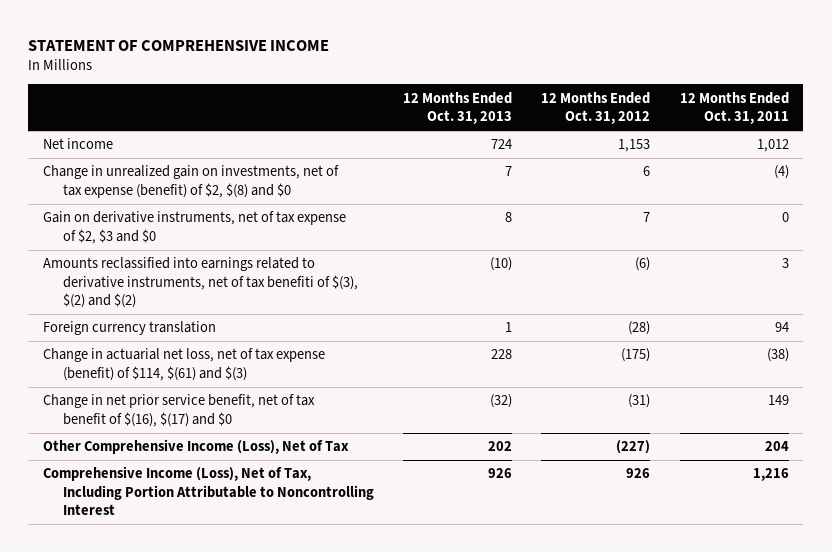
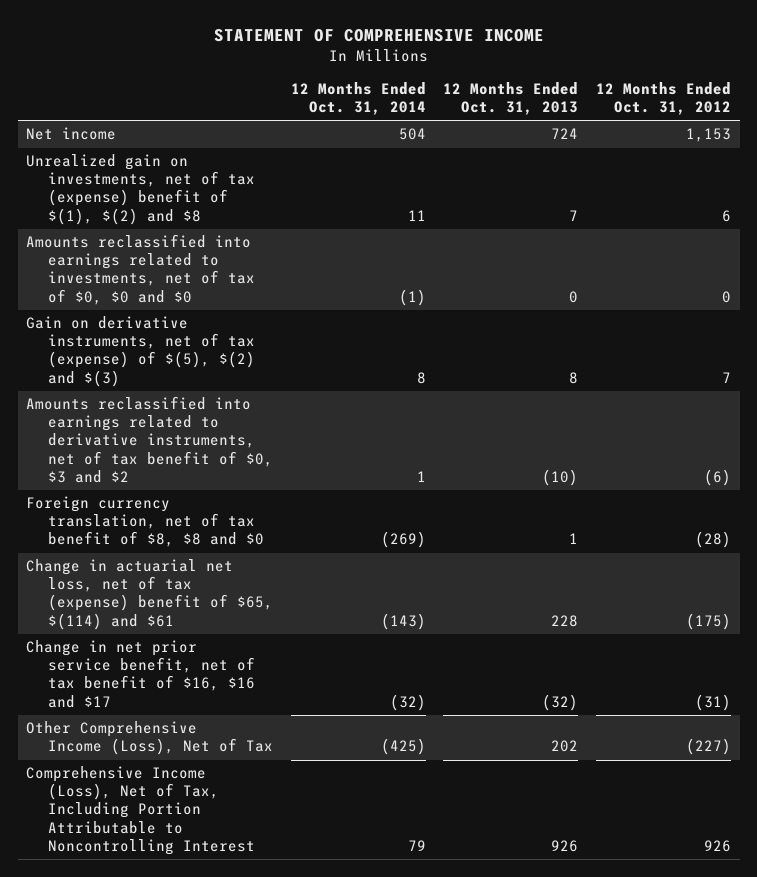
- | 12 Months Ended Oct. 31, 2013 | 12 Months Ended Oct. 31, 2012 | 12 Months Ended Oct. 31, 2011
+ | 12 Months Ended Oct. 31, 2014 | 12 Months Ended Oct. 31, 2013 | 12 Months Ended Oct. 31, 2012
- Change in unrealized gain on investments, net of tax expense (benefit) of $2, $(8) and $0 | 7 | 6 | (4)
- Gain on derivative instruments, net of tax expense of $2, $3 and $0 | 8 | 7 | 0
- Amounts reclassified into earnings related to derivative instruments, net of tax benefiti of $(3), $(2) and $(2) | (10) | (6) | 3
- Foreign currency translation | 1 | (28) | 94
- Change in actuarial net loss, net of tax expense (benefit) of $114, $(61) and $(3) | 228 | (175) | (38)
- Change in net prior service benefit, net of tax benefit of $(16), $(17) and $0 | (32) | (31) | 149
+ Unrealized gain on investments, net of tax (expense) benefit of $(1), $(2) and $8 | 11 | 7 | 6
+ Amounts reclassified into earnings related to investments, net of tax of $0, $0 and $0 | (1) | 0 | 0
+ Gain on derivative instruments, net of tax (expense) of $(5), $(2) and $(3) | 8 | 8 | 7
+ Amounts reclassified into earnings related to derivative instruments, net of tax benefit of $0, $3 and $2 | 1 | (10) | (6)
+ Foreign currency translation, net of tax benefit of $8, $8 and $0 | (269) | 1 | (28)
+ Change in actuarial net loss, net of tax (expense) benefit of $65, $(114) and $61 | (143) | 228 | (175)
+ Change in net prior service benefit, net of tax benefit of $16, $16 and $17 | (32) | (32) | (31)

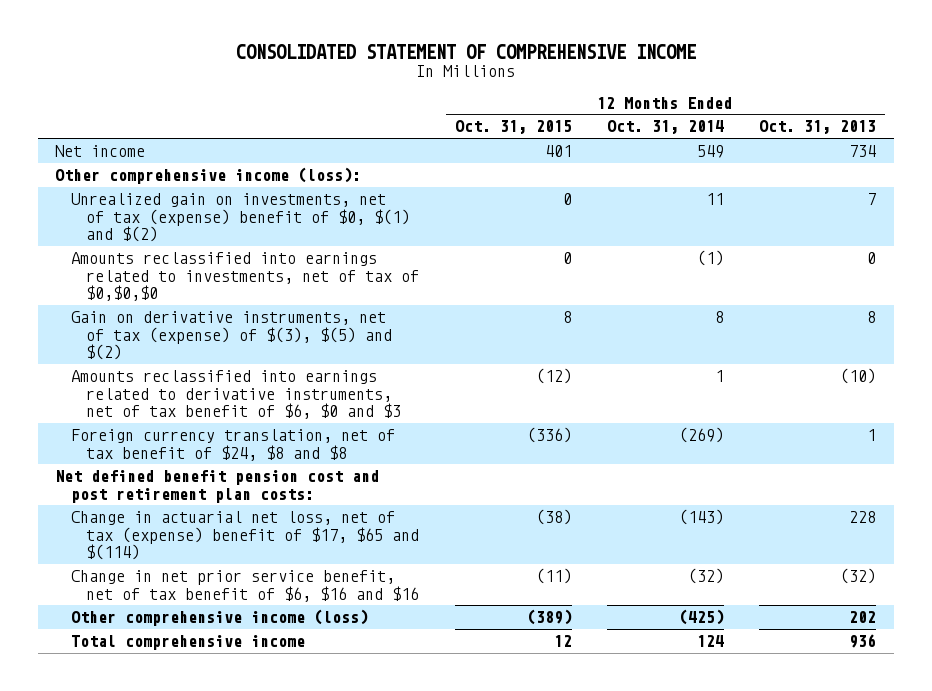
- STATEMENT OF COMPREHENSIVE INCOME
+ CONSOLIDATED STATEMENT OF COMPREHENSIVE INCOME
- | 12 Months Ended Oct. 31, 2014 | 12 Months Ended Oct. 31, 2013 | 12 Months Ended Oct. 31, 2012
+ | 12 Months Ended Oct. 31, 2015 | 12 Months Ended Oct. 31, 2014 | 12 Months Ended Oct. 31, 2013
- Net income | 504 | 724 | 1,153
- Unrealized gain on investments, net of tax (expense) benefit of $(1), $(2) and $8 | 11 | 7 | 6
- Amounts reclassified into earnings related to investments, net of tax of $0, $0 and $0 | (1) | 0 | 0
- Gain on derivative instruments, net of tax (expense) of $(5), $(2) and $(3) | 8 | 8 | 7
- Amounts reclassified into earnings related to derivative instruments, net of tax benefit of $0, $3 and $2 | 1 | (10) | (6)
- Foreign currency translation, net of tax benefit of $8, $8 and $0 | (269) | 1 | (28)
- Change in actuarial net loss, net of tax (expense) benefit of $65, $(114) and $61 | (143) | 228 | (175)
- Change in net prior service benefit, net of tax benefit of $16, $16 and $17 | (32) | (32) | (31)
- Other Comprehensive Income (Loss), Net of Tax | (425) | 202 | (227)
- Comprehensive Income (Loss), Net of Tax, Including Portion Attributable to Noncontrolling Interest | 79 | 926 | 926
+ Net income | 401 | 549 | 734
+ Other comprehensive income (loss):
+ Unrealized gain on investments, net of tax (expense) benefit of $0, $(1) and $(2) | 0 | 11 | 7
+ Amounts reclassified into earnings related to investments, net of tax of $0,$0,$0 | 0 | (1) | 0
+ Gain on derivative instruments, net of tax (expense) of $(3), $(5) and $(2) | 8 | 8 | 8
+ Amounts reclassified into earnings related to derivative instruments, net of tax benefit of $6, $0 and $3 | (12) | 1 | (10)
+ Foreign currency translation, net of tax benefit of $24, $8 and $8 | (336) | (269) | 1
+ Net defined benefit pension cost and post retirement plan costs:
+ Change in actuarial net loss, net of tax (expense) benefit of $17, $65 and $(114) | (38) | (143) | 228
+ Change in net prior service benefit, net of tax benefit of $6, $16 and $16 | (11) | (32) | (32)
+ Other comprehensive income (loss) | (389) | (425) | 202
+ Total comprehensive income | 12 | 124 | 936

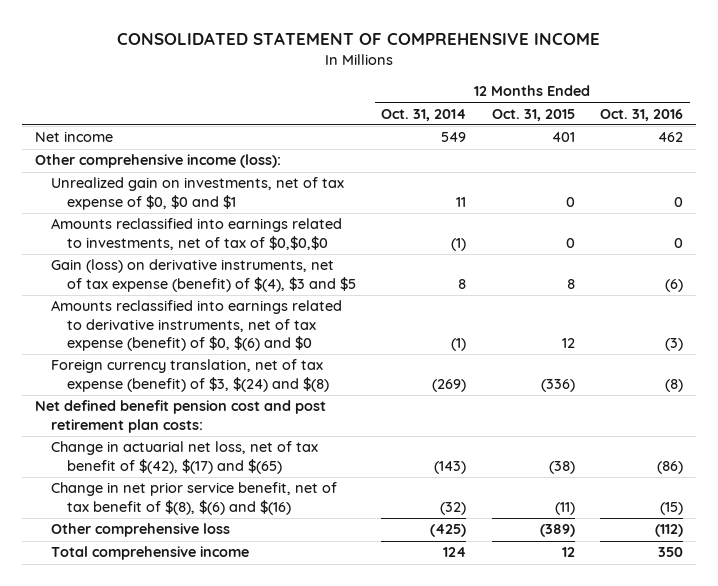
- | 12 Months Ended Oct. 31, 2015 | 12 Months Ended Oct. 31, 2014 | 12 Months Ended Oct. 31, 2013
+ | 12 Months Ended Oct. 31, 2014 | 12 Months Ended Oct. 31, 2015 | 12 Months Ended Oct. 31, 2016
- Unrealized gain on investments, net of tax (expense) benefit of $0, $(1) and $(2) | 0 | 11 | 7
+ Unrealized gain on investments, net of tax expense of $0, $0 and $1 | 11 | 0 | 0
- Gain on derivative instruments, net of tax (expense) of $(3), $(5) and $(2) | 8 | 8 | 8
- Amounts reclassified into earnings related to derivative instruments, net of tax benefit of $6, $0 and $3 | (12) | 1 | (10)
- Foreign currency translation, net of tax benefit of $24, $8 and $8 | (336) | (269) | 1
+ Gain (loss) on derivative instruments, net of tax expense (benefit) of $(4), $3 and $5 | 8 | 8 | (6)
+ Amounts reclassified into earnings related to derivative instruments, net of tax expense (benefit) of $0, $(6) and $0 | (1) | 12 | (3)
+ Foreign currency translation, net of tax expense (benefit) of $3, $(24) and $(8) | (269) | (336) | (8)
- Change in actuarial net loss, net of tax (expense) benefit of $17, $65 and $(114) | (38) | (143) | 228
- Change in net prior service benefit, net of tax benefit of $6, $16 and $16 | (11) | (32) | (32)
- Other comprehensive income (loss) | (389) | (425) | 202
+ Change in actuarial net loss, net of tax benefit of $(42), $(17) and $(65) | (143) | (38) | (86)
+ Change in net prior service benefit, net of tax benefit of $(8), $(6) and $(16) | (32) | (11) | (15)
+ Other comprehensive loss | (425) | (389) | (112)

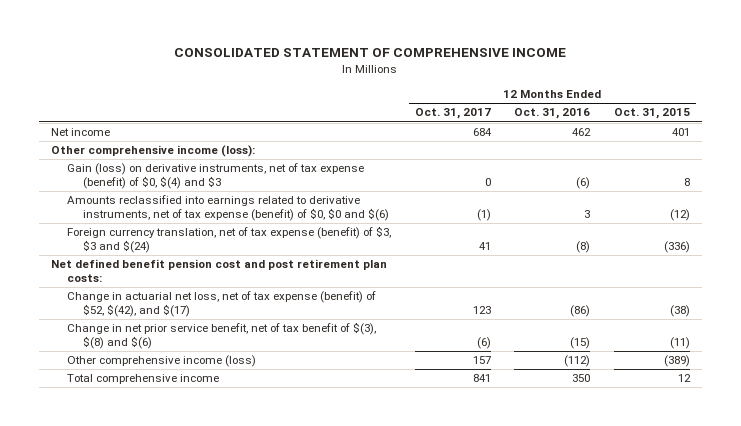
- | 12 Months Ended Oct. 31, 2014 | 12 Months Ended Oct. 31, 2015 | 12 Months Ended Oct. 31, 2016
+ | 12 Months Ended Oct. 31, 2017 | 12 Months Ended Oct. 31, 2016 | 12 Months Ended Oct. 31, 2015
- Unrealized gain on investments, net of tax expense of $0, $0 and $1 | 11 | 0 | 0
- Amounts reclassified into earnings related to investments, net of tax of $0,$0,$0 | (1) | 0 | 0
- Gain (loss) on derivative instruments, net of tax expense (benefit) of $(4), $3 and $5 | 8 | 8 | (6)
- Amounts reclassified into earnings related to derivative instruments, net of tax expense (benefit) of $0, $(6) and $0 | (1) | 12 | (3)
- Foreign currency translation, net of tax expense (benefit) of $3, $(24) and $(8) | (269) | (336) | (8)
+ Gain (loss) on derivative instruments, net of tax expense (benefit) of $0, $(4) and $3 | 0 | (6) | 8
+ Amounts reclassified into earnings related to derivative instruments, net of tax expense (benefit) of $0, $0 and $(6) | (1) | 3 | (12)
+ Foreign currency translation, net of tax expense (benefit) of $3, $3 and $(24) | 41 | (8) | (336)
- Change in actuarial net loss, net of tax benefit of $(42), $(17) and $(65) | (143) | (38) | (86)
- Change in net prior service benefit, net of tax benefit of $(8), $(6) and $(16) | (32) | (11) | (15)
- Other comprehensive loss | (425) | (389) | (112)
+ Change in actuarial net loss, net of tax expense (benefit) of $52, $(42), and $(17) | 123 | (86) | (38)
+ Change in net prior service benefit, net of tax benefit of $(3), $(8) and $(6) | (6) | (15) | (11)
+ Other comprehensive income (loss) | 157 | (112) | (389)

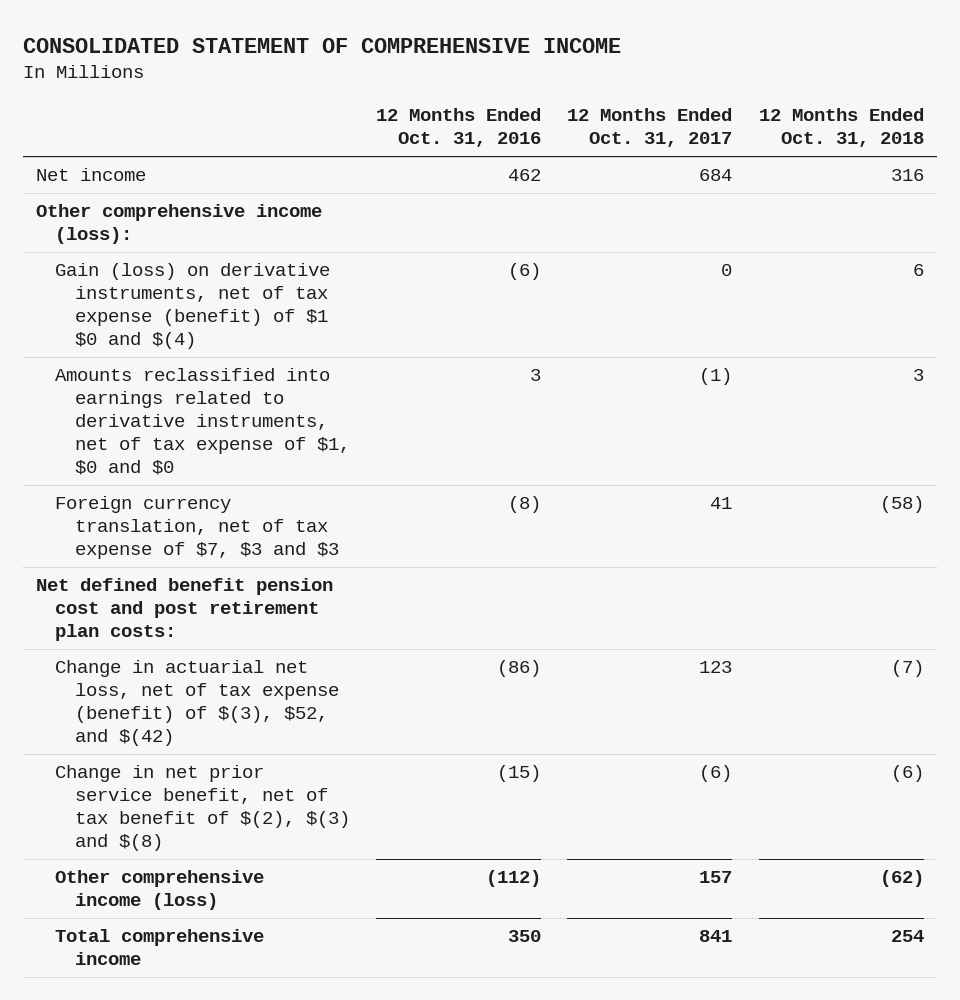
- | 12 Months Ended Oct. 31, 2017 | 12 Months Ended Oct. 31, 2016 | 12 Months Ended Oct. 31, 2015
+ | 12 Months Ended Oct. 31, 2016 | 12 Months Ended Oct. 31, 2017 | 12 Months Ended Oct. 31, 2018
- Gain (loss) on derivative instruments, net of tax expense (benefit) of $0, $(4) and $3 | 0 | (6) | 8
- Amounts reclassified into earnings related to derivative instruments, net of tax expense (benefit) of $0, $0 and $(6) | (1) | 3 | (12)
- Foreign currency translation, net of tax expense (benefit) of $3, $3 and $(24) | 41 | (8) | (336)
+ Gain (loss) on derivative instruments, net of tax expense (benefit) of $1 $0 and $(4) | (6) | 0 | 6
+ Amounts reclassified into earnings related to derivative instruments, net of tax expense of $1, $0 and $0 | 3 | (1) | 3
+ Foreign currency translation, net of tax expense of $7, $3 and $3 | (8) | 41 | (58)
- Change in actuarial net loss, net of tax expense (benefit) of $52, $(42), and $(17) | 123 | (86) | (38)
- Change in net prior service benefit, net of tax benefit of $(3), $(8) and $(6) | (6) | (15) | (11)
+ Change in actuarial net loss, net of tax expense (benefit) of $(3), $52, and $(42) | (86) | 123 | (7)
+ Change in net prior service benefit, net of tax benefit of $(2), $(3) and $(8) | (15) | (6) | (6)

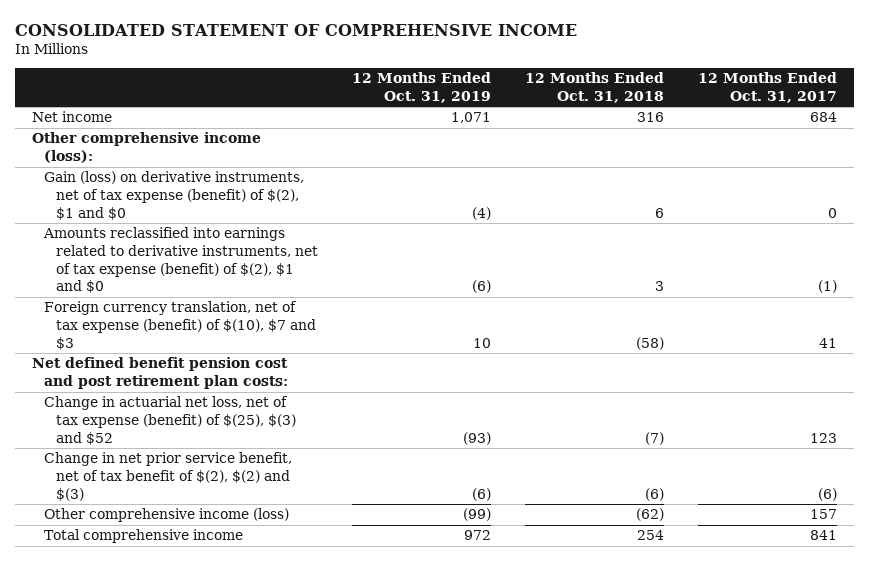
- | 12 Months Ended Oct. 31, 2016 | 12 Months Ended Oct. 31, 2017 | 12 Months Ended Oct. 31, 2018
+ | 12 Months Ended Oct. 31, 2019 | 12 Months Ended Oct. 31, 2018 | 12 Months Ended Oct. 31, 2017
- Gain (loss) on derivative instruments, net of tax expense (benefit) of $1 $0 and $(4) | (6) | 0 | 6
- Amounts reclassified into earnings related to derivative instruments, net of tax expense of $1, $0 and $0 | 3 | (1) | 3
- Foreign currency translation, net of tax expense of $7, $3 and $3 | (8) | 41 | (58)
+ Gain (loss) on derivative instruments, net of tax expense (benefit) of $(2), $1 and $0 | (4) | 6 | 0
+ Amounts reclassified into earnings related to derivative instruments, net of tax expense (benefit) of $(2), $1 and $0 | (6) | 3 | (1)
+ Foreign currency translation, net of tax expense (benefit) of $(10), $7 and $3 | 10 | (58) | 41
- Change in actuarial net loss, net of tax expense (benefit) of $(3), $52, and $(42) | (86) | 123 | (7)
- Change in net prior service benefit, net of tax benefit of $(2), $(3) and $(8) | (15) | (6) | (6)
+ Change in actuarial net loss, net of tax expense (benefit) of $(25), $(3) and $52 | (93) | (7) | 123
+ Change in net prior service benefit, net of tax benefit of $(2), $(2) and $(3) | (6) | (6) | (6)

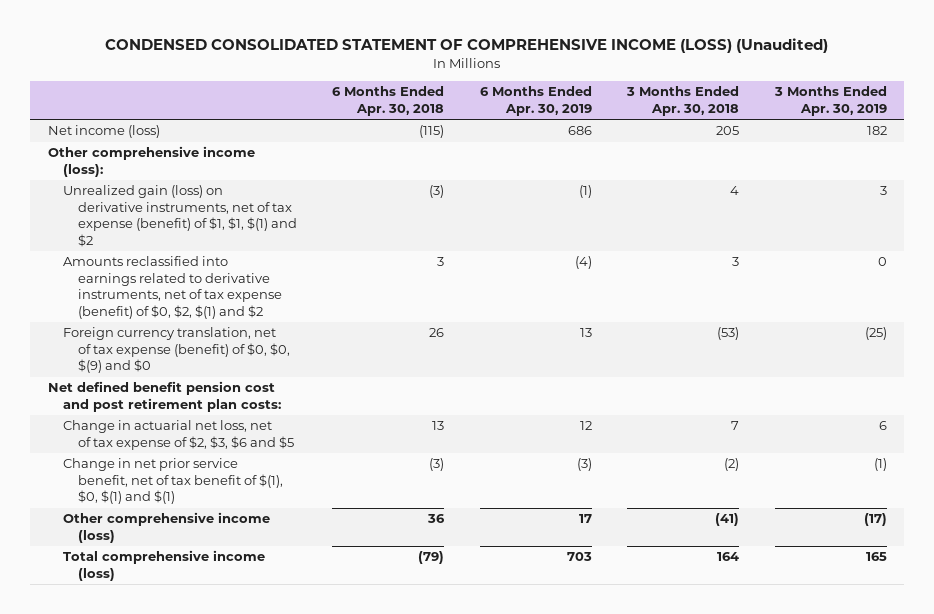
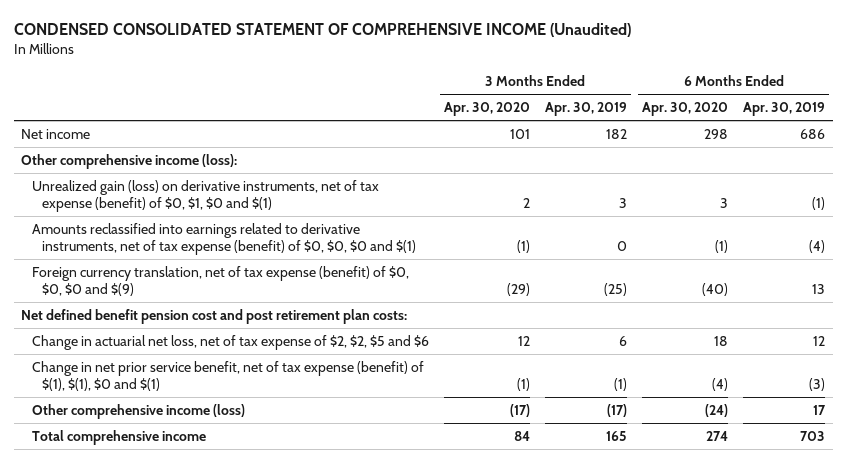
- CONDENSED CONSOLIDATED STATEMENT OF COMPREHENSIVE INCOME (LOSS) (Unaudited)
+ CONDENSED CONSOLIDATED STATEMENT OF COMPREHENSIVE INCOME (Unaudited)
- | 6 Months Ended Apr. 30, 2018 | 6 Months Ended Apr. 30, 2019 | 3 Months Ended Apr. 30, 2018 | 3 Months Ended Apr. 30, 2019
+ | 3 Months Ended Apr. 30, 2020 | 3 Months Ended Apr. 30, 2019 | 6 Months Ended Apr. 30, 2020 | 6 Months Ended Apr. 30, 2019
- Net income (loss) | (115) | 686 | 205 | 182
+ Net income | 101 | 182 | 298 | 686
- Unrealized gain (loss) on derivative instruments, net of tax expense (benefit) of $1, $1, $(1) and $2 | (3) | (1) | 4 | 3
- Amounts reclassified into earnings related to derivative instruments, net of tax expense (benefit) of $0, $2, $(1) and $2 | 3 | (4) | 3 | 0
- Foreign currency translation, net of tax expense (benefit) of $0, $0, $(9) and $0 | 26 | 13 | (53) | (25)
+ Unrealized gain (loss) on derivative instruments, net of tax expense (benefit) of $0, $1, $0 and $(1) | 2 | 3 | 3 | (1)
+ Amounts reclassified into earnings related to derivative instruments, net of tax expense (benefit) of $0, $0, $0 and $(1) | (1) | 0 | (1) | (4)
+ Foreign currency translation, net of tax expense (benefit) of $0, $0, $0 and $(9) | (29) | (25) | (40) | 13
- Change in actuarial net loss, net of tax expense of $2, $3, $6 and $5 | 13 | 12 | 7 | 6
- Change in net prior service benefit, net of tax benefit of $(1), $0, $(1) and $(1) | (3) | (3) | (2) | (1)
+ Change in actuarial net loss, net of tax expense of $2, $2, $5 and $6 | 12 | 6 | 18 | 12
+ Change in net prior service benefit, net of tax expense (benefit) of $(1), $(1), $0 and $(1) | (1) | (1) | (4) | (3)
- Total comprehensive income (loss) | (79) | 703 | 164 | 165
+ Total comprehensive income | 84 | 165 | 274 | 703

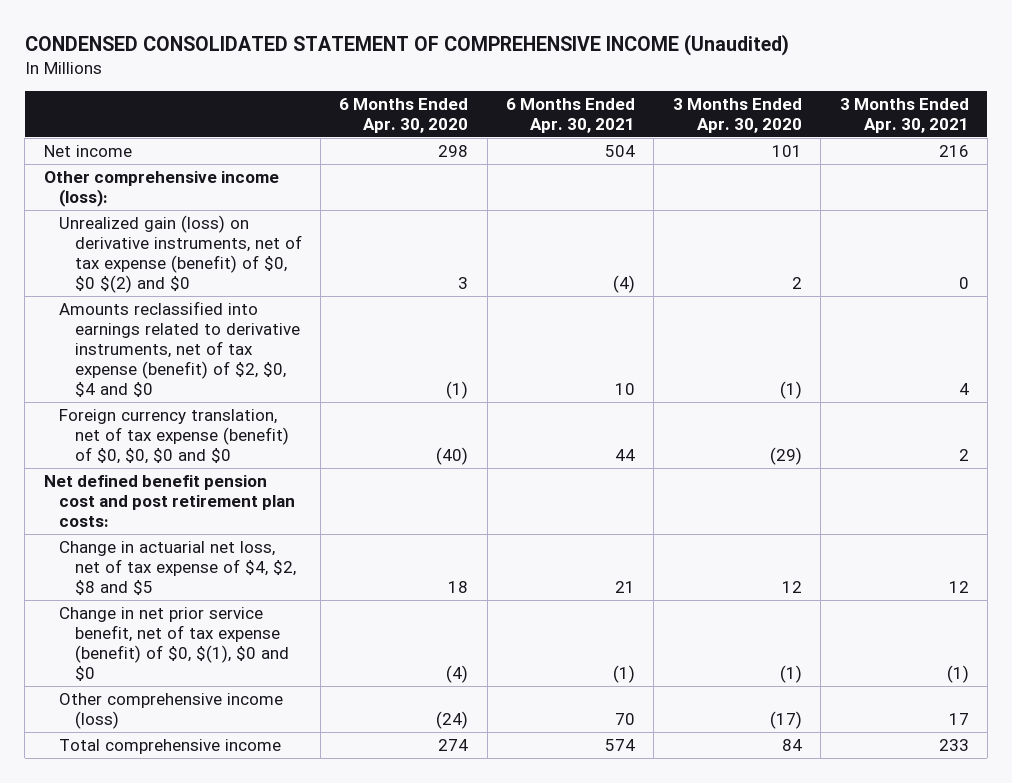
- | 3 Months Ended Apr. 30, 2020 | 3 Months Ended Apr. 30, 2019 | 6 Months Ended Apr. 30, 2020 | 6 Months Ended Apr. 30, 2019
+ | 6 Months Ended Apr. 30, 2020 | 6 Months Ended Apr. 30, 2021 | 3 Months Ended Apr. 30, 2020 | 3 Months Ended Apr. 30, 2021
- Unrealized gain (loss) on derivative instruments, net of tax expense (benefit) of $0, $1, $0 and $(1) | 2 | 3 | 3 | (1)
- Amounts reclassified into earnings related to derivative instruments, net of tax expense (benefit) of $0, $0, $0 and $(1) | (1) | 0 | (1) | (4)
- Foreign currency translation, net of tax expense (benefit) of $0, $0, $0 and $(9) | (29) | (25) | (40) | 13
+ Unrealized gain (loss) on derivative instruments, net of tax expense (benefit) of $0, $0 $(2) and $0 | 3 | (4) | 2 | 0
+ Amounts reclassified into earnings related to derivative instruments, net of tax expense (benefit) of $2, $0, $4 and $0 | (1) | 10 | (1) | 4
+ Foreign currency translation, net of tax expense (benefit) of $0, $0, $0 and $0 | (40) | 44 | (29) | 2
- Change in actuarial net loss, net of tax expense of $2, $2, $5 and $6 | 12 | 6 | 18 | 12
- Change in net prior service benefit, net of tax expense (benefit) of $(1), $(1), $0 and $(1) | (1) | (1) | (4) | (3)
+ Change in actuarial net loss, net of tax expense of $4, $2, $8 and $5 | 18 | 21 | 12 | 12
+ Change in net prior service benefit, net of tax expense (benefit) of $0, $(1), $0 and $0 | (4) | (1) | (1) | (1)

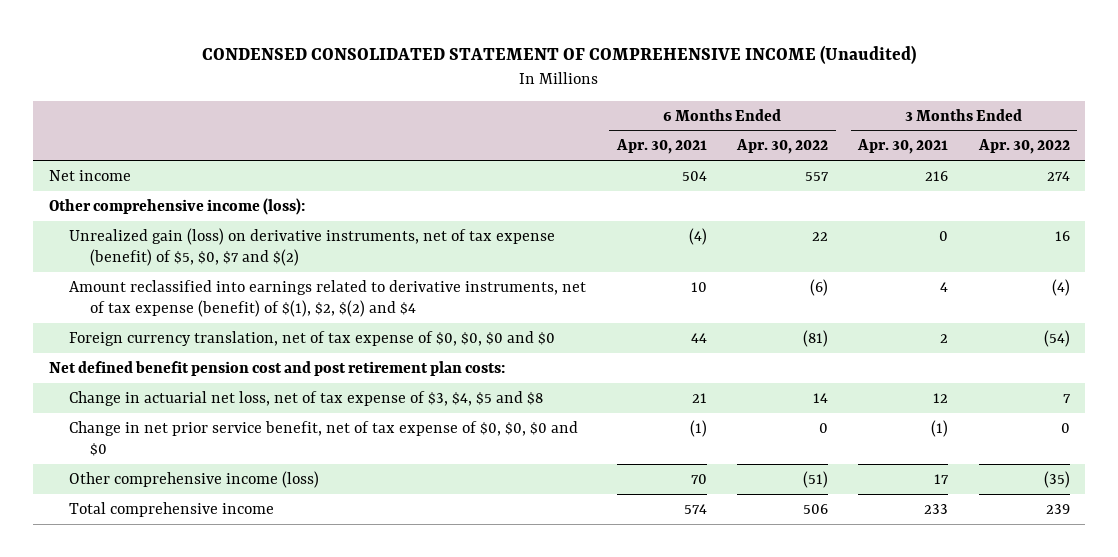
- | 6 Months Ended Apr. 30, 2020 | 6 Months Ended Apr. 30, 2021 | 3 Months Ended Apr. 30, 2020 | 3 Months Ended Apr. 30, 2021
+ | 6 Months Ended Apr. 30, 2021 | 6 Months Ended Apr. 30, 2022 | 3 Months Ended Apr. 30, 2021 | 3 Months Ended Apr. 30, 2022
- Unrealized gain (loss) on derivative instruments, net of tax expense (benefit) of $0, $0 $(2) and $0 | 3 | (4) | 2 | 0
- Amounts reclassified into earnings related to derivative instruments, net of tax expense (benefit) of $2, $0, $4 and $0 | (1) | 10 | (1) | 4
- Foreign currency translation, net of tax expense (benefit) of $0, $0, $0 and $0 | (40) | 44 | (29) | 2
+ Unrealized gain (loss) on derivative instruments, net of tax expense (benefit) of $5, $0, $7 and $(2) | (4) | 22 | 0 | 16
+ Amount reclassified into earnings related to derivative instruments, net of tax expense (benefit) of $(1), $2, $(2) and $4 | 10 | (6) | 4 | (4)
+ Foreign currency translation, net of tax expense of $0, $0, $0 and $0 | 44 | (81) | 2 | (54)
- Change in actuarial net loss, net of tax expense of $4, $2, $8 and $5 | 18 | 21 | 12 | 12
- Change in net prior service benefit, net of tax expense (benefit) of $0, $(1), $0 and $0 | (4) | (1) | (1) | (1)
+ Change in actuarial net loss, net of tax expense of $3, $4, $5 and $8 | 21 | 14 | 12 | 7
+ Change in net prior service benefit, net of tax expense of $0, $0, $0 and $0 | (1) | 0 | (1) | 0

